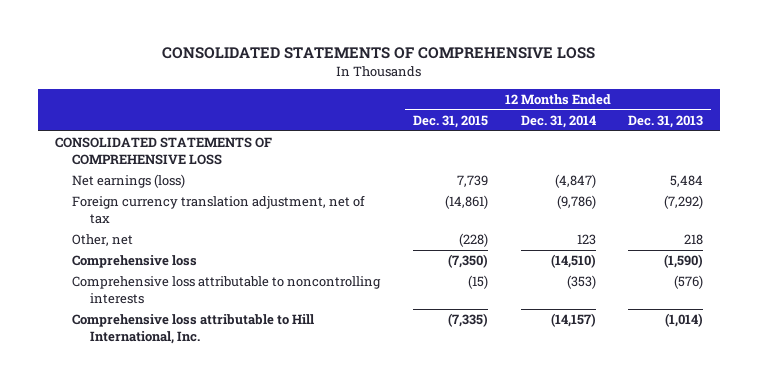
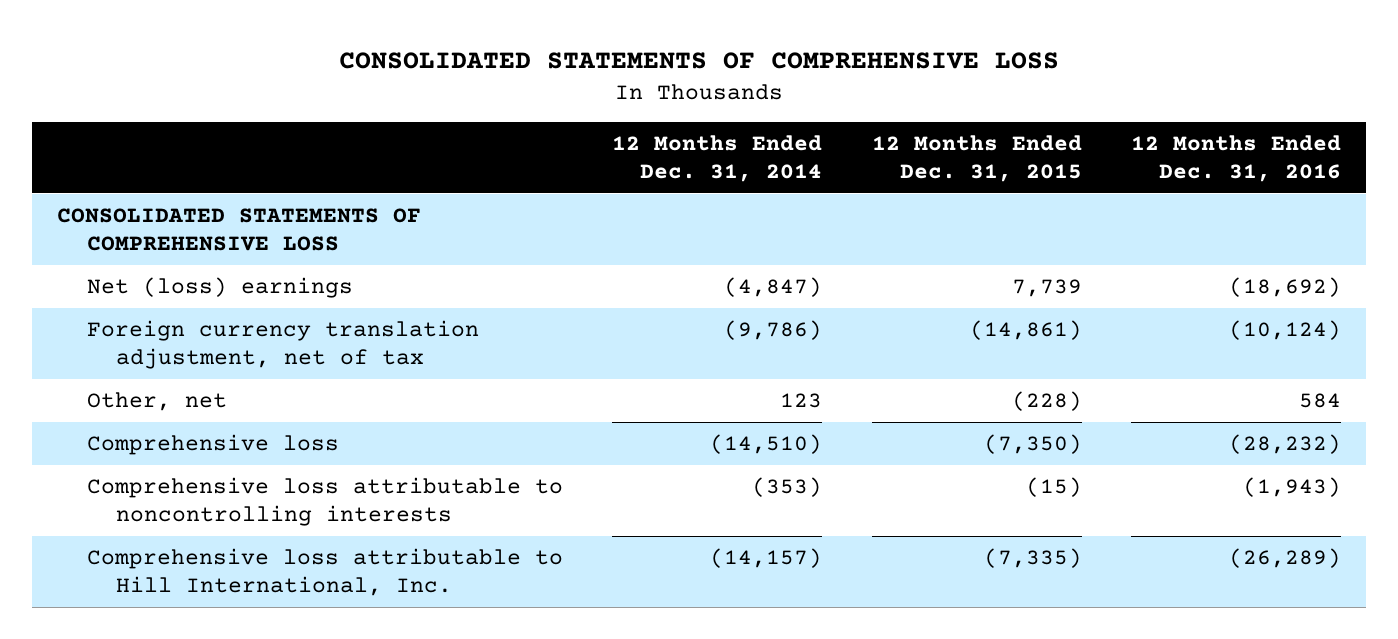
- | 12 Months Ended Dec. 31, 2015 | 12 Months Ended Dec. 31, 2014 | 12 Months Ended Dec. 31, 2013
+ | 12 Months Ended Dec. 31, 2014 | 12 Months Ended Dec. 31, 2015 | 12 Months Ended Dec. 31, 2016
- Net earnings (loss) | 7,739 | (4,847) | 5,484
+ Net (loss) earnings | (4,847) | 7,739 | (18,692)

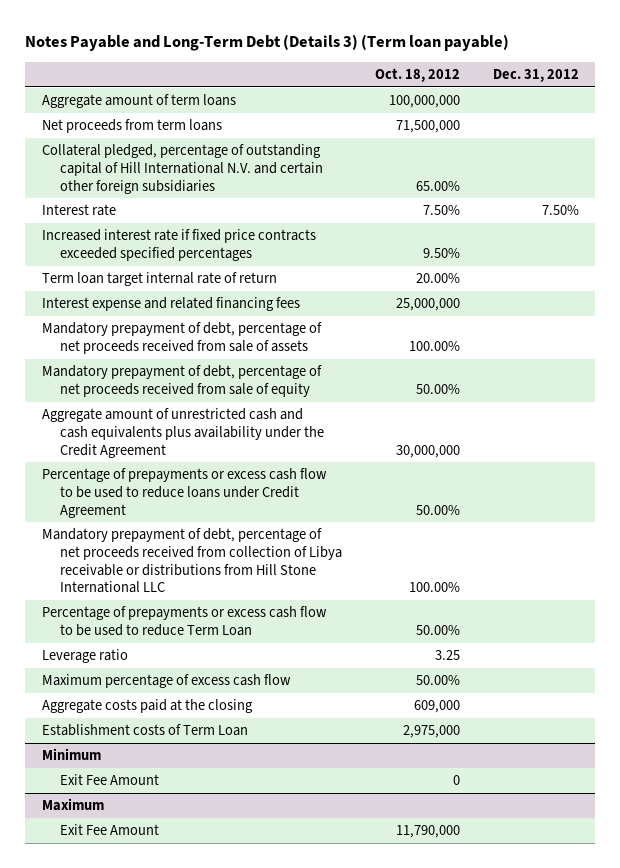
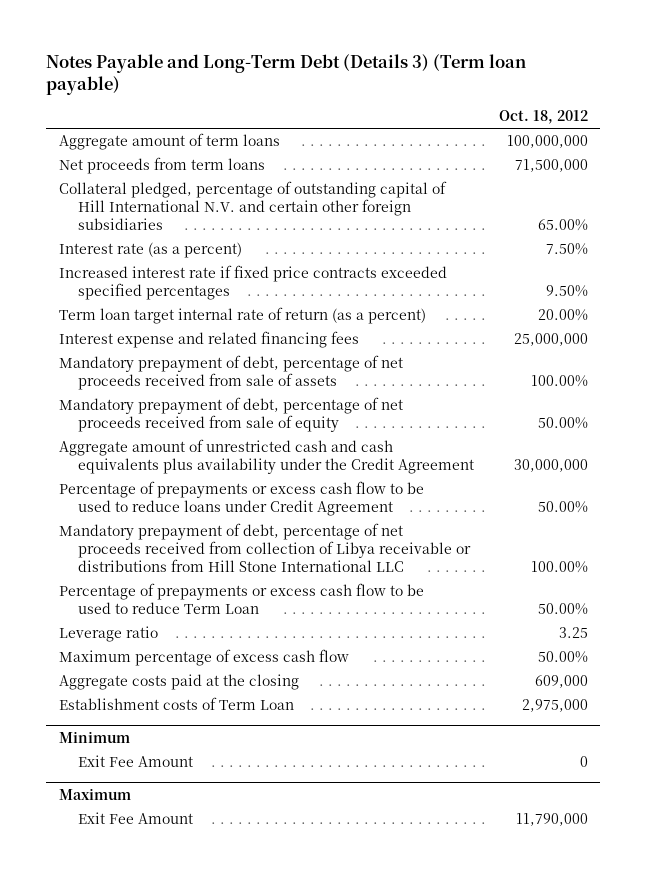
- | Oct. 18, 2012 | Dec. 31, 2012
+ | Oct. 18, 2012
- Interest rate | 7.50% | 7.50%
+ Interest rate (as a percent) | 7.50%
- Term loan target internal rate of return | 20.00% |
+ Term loan target internal rate of return (as a percent) | 20.00%

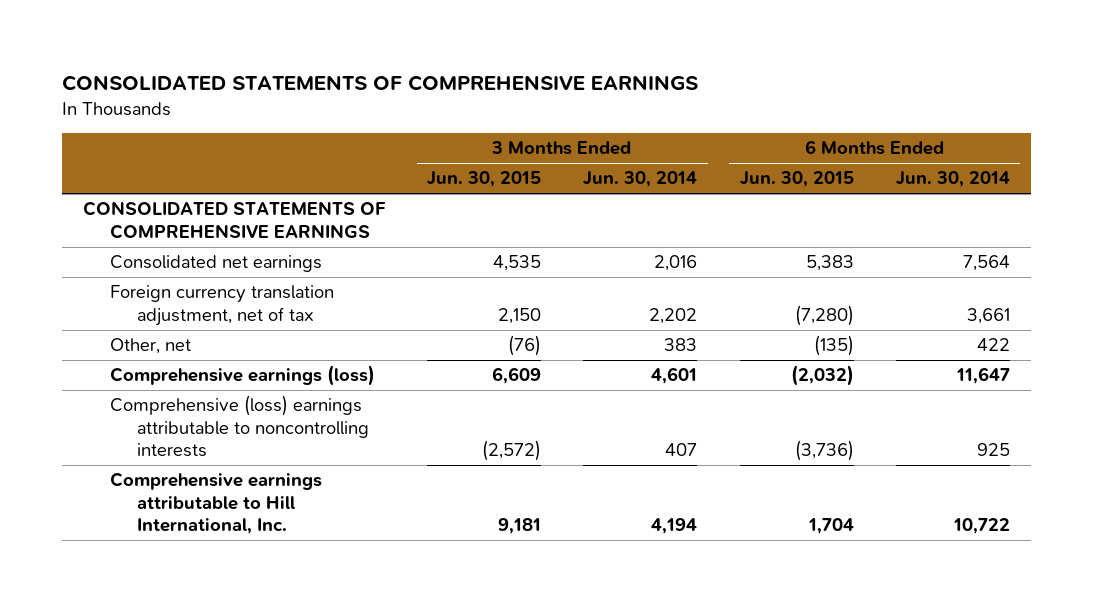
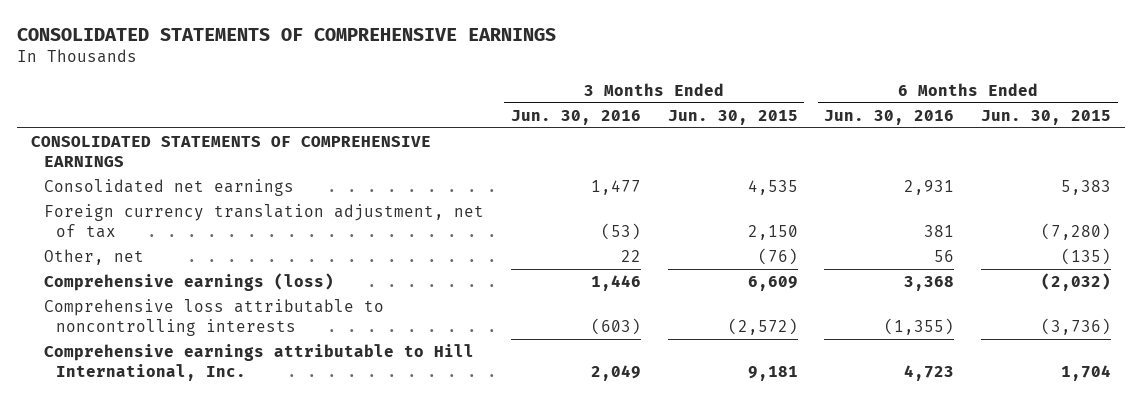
- | 3 Months Ended Jun. 30, 2015 | 3 Months Ended Jun. 30, 2014 | 6 Months Ended Jun. 30, 2015 | 6 Months Ended Jun. 30, 2014
+ | 3 Months Ended Jun. 30, 2016 | 3 Months Ended Jun. 30, 2015 | 6 Months Ended Jun. 30, 2016 | 6 Months Ended Jun. 30, 2015
- Comprehensive (loss) earnings attributable to noncontrolling interests | (2,572) | 407 | (3,736) | 925
+ Comprehensive loss attributable to noncontrolling interests | (603) | (2,572) | (1,355) | (3,736)

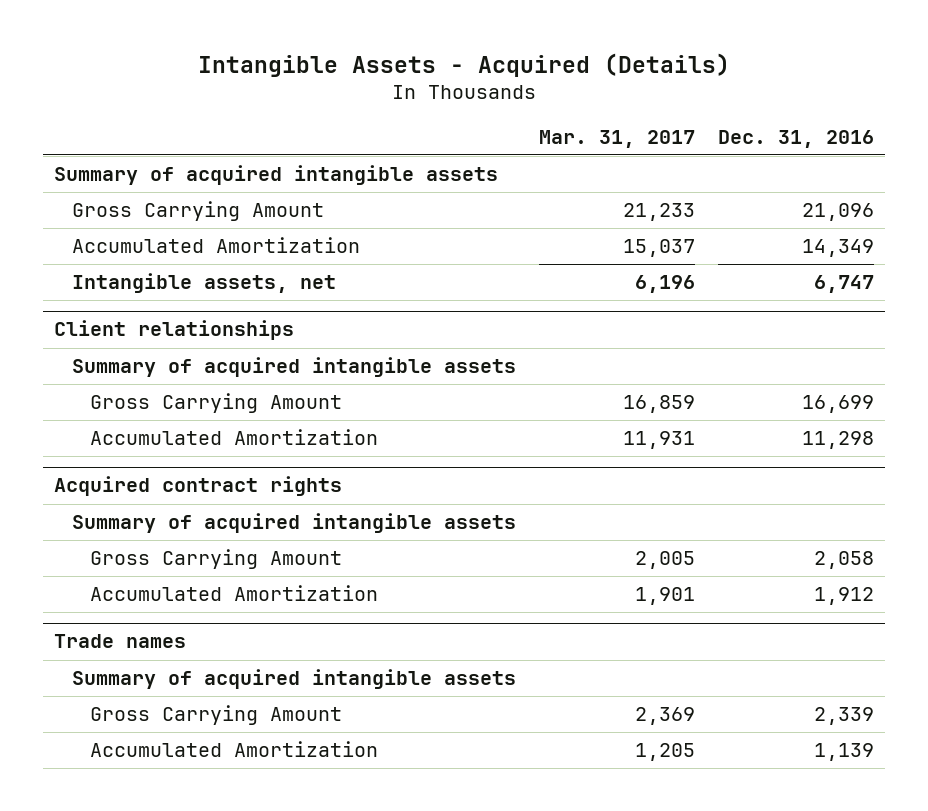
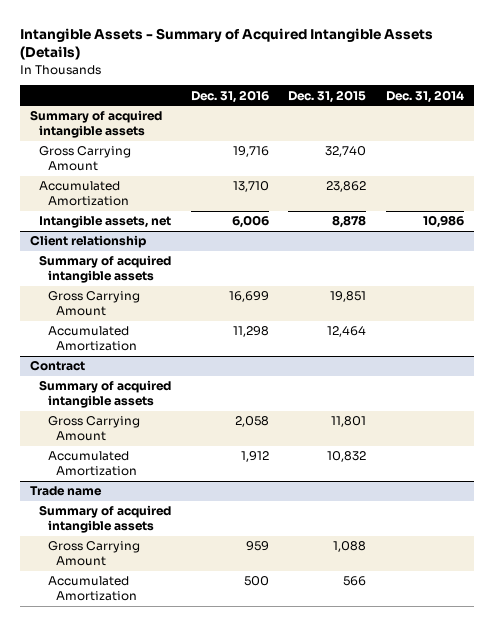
- Intangible Assets - Acquired (Details)
+ Intangible Assets - Summary of Acquired Intangible Assets (Details)
- | Mar. 31, 2017 | Dec. 31, 2016
+ | Dec. 31, 2016 | Dec. 31, 2015 | Dec. 31, 2014
- Gross Carrying Amount | 21,233 | 21,096
- Accumulated Amortization | 15,037 | 14,349
- Intangible assets, net | 6,196 | 6,747
- Client relationships
+ Gross Carrying Amount | 19,716 | 32,740 |
+ Accumulated Amortization | 13,710 | 23,862 |
+ Intangible assets, net | 6,006 | 8,878 | 10,986
+ Client relationship
- Acquired contract rights
+ Contract
- Trade names
+ Trade name
- Gross Carrying Amount | 2,369 | 2,339
- Accumulated Amortization | 1,205 | 1,139
+ Gross Carrying Amount | 959 | 1,088 |
+ Accumulated Amortization | 500 | 566 |

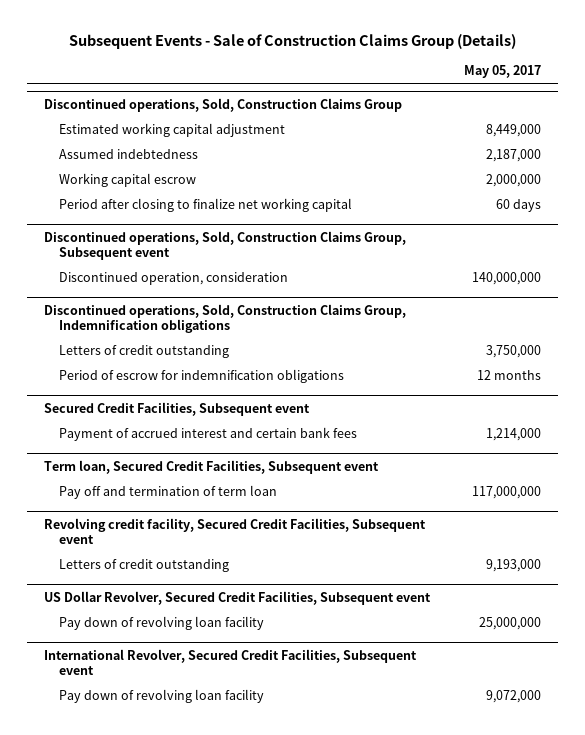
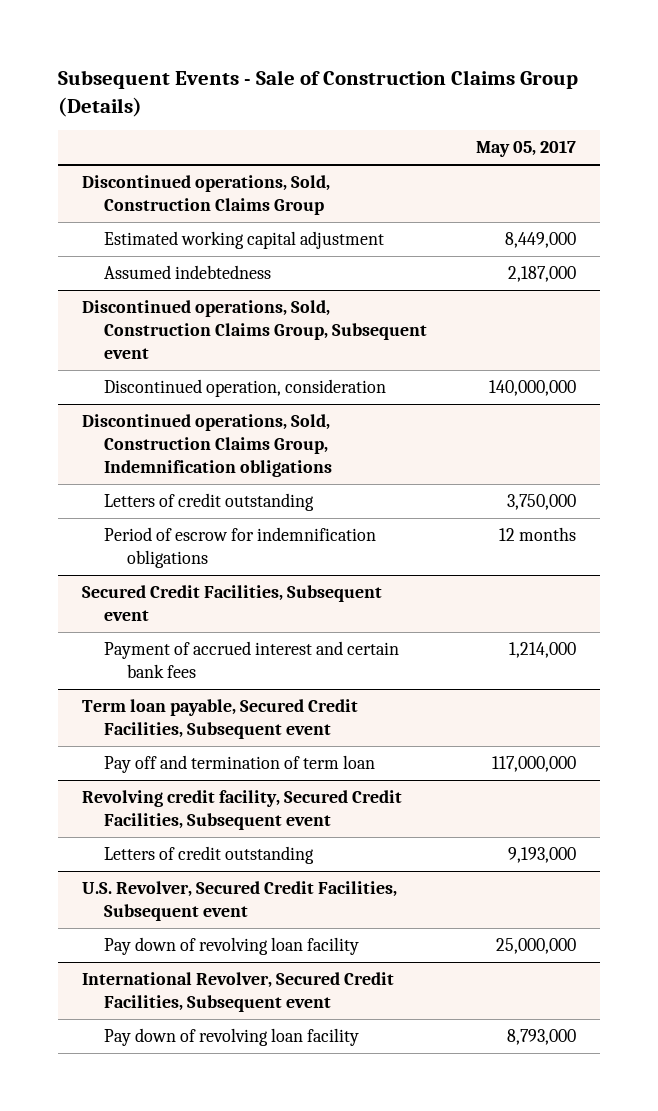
@ Discontinued operations, Sold, Construction Claims Group
- Working capital escrow | 2,000,000
- Period after closing to finalize net working capital | 60 days
- Term loan, Secured Credit Facilities, Subsequent event
+ Term loan payable, Secured Credit Facilities, Subsequent event
- US Dollar Revolver, Secured Credit Facilities, Subsequent event
+ U.S. Revolver, Secured Credit Facilities, Subsequent event
@ International Revolver, Secured Credit Facilities, Subsequent event
- Pay down of revolving loan facility | 9,072,000
+ Pay down of revolving loan facility | 8,793,000

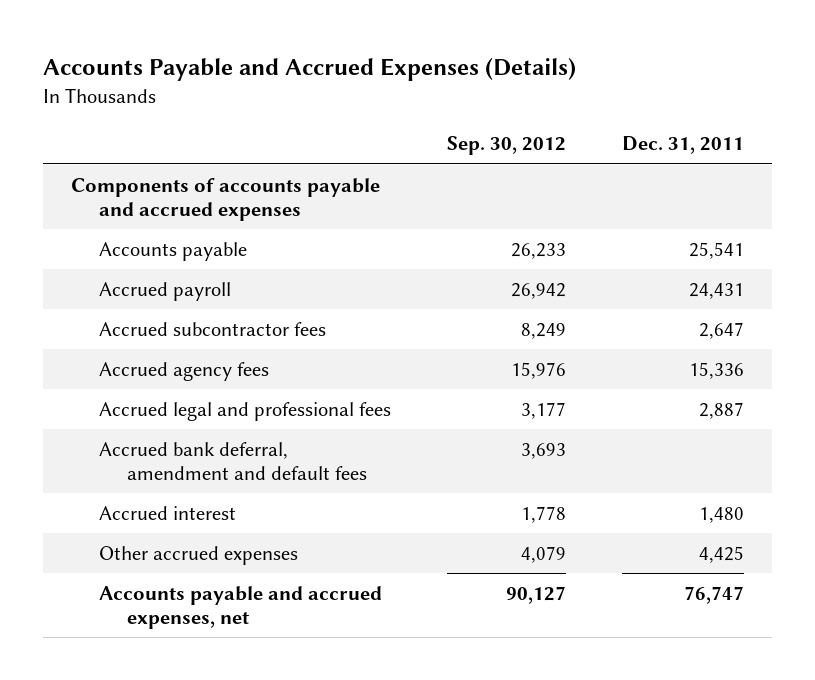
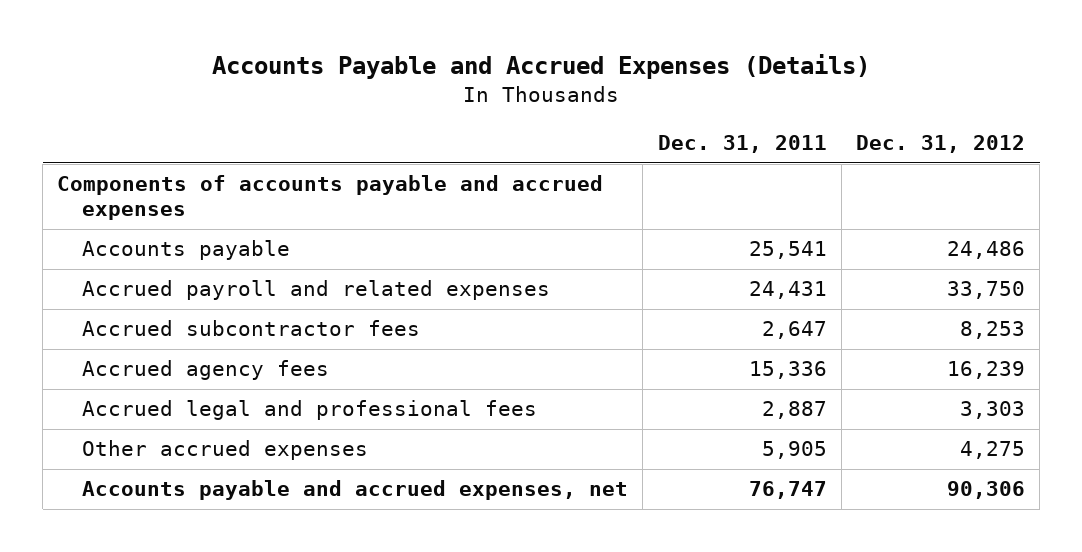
- | Sep. 30, 2012 | Dec. 31, 2011
+ | Dec. 31, 2011 | Dec. 31, 2012
- Accrued payroll | 26,942 | 24,431
+ Accrued payroll and related expenses | 24,431 | 33,750
- Accrued bank deferral, amendment and default fees | 3,693 |
- Accrued interest | 1,778 | 1,480
- Other accrued expenses | 4,079 | 4,425
+ Other accrued expenses | 5,905 | 4,275

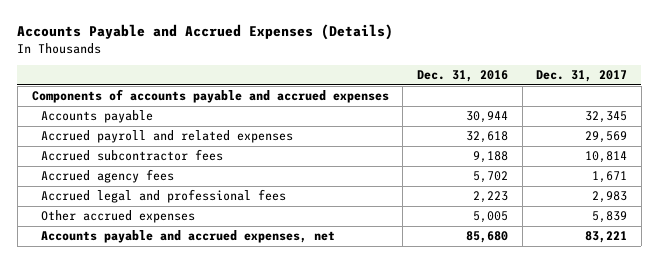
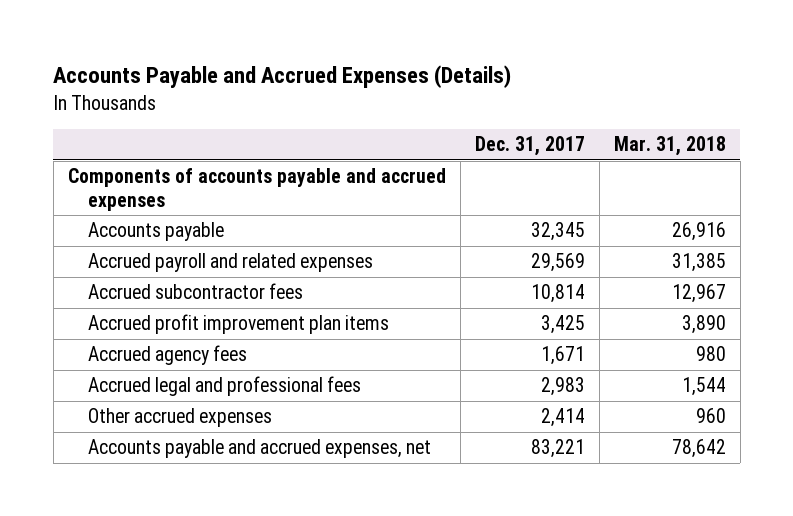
- | Dec. 31, 2016 | Dec. 31, 2017
+ | Dec. 31, 2017 | Mar. 31, 2018
+ Accrued profit improvement plan items | 3,425 | 3,890
- Other accrued expenses | 5,005 | 5,839
+ Other accrued expenses | 2,414 | 960

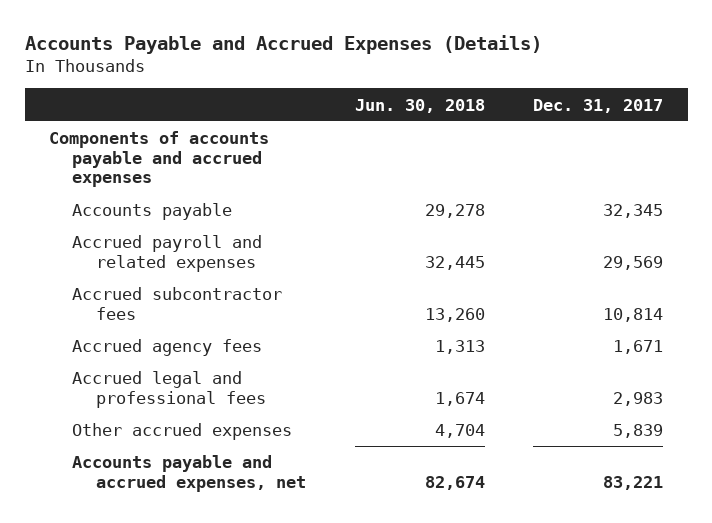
- | Dec. 31, 2017 | Mar. 31, 2018
+ | Jun. 30, 2018 | Dec. 31, 2017
- Accrued profit improvement plan items | 3,425 | 3,890
- Other accrued expenses | 2,414 | 960
+ Other accrued expenses | 4,704 | 5,839

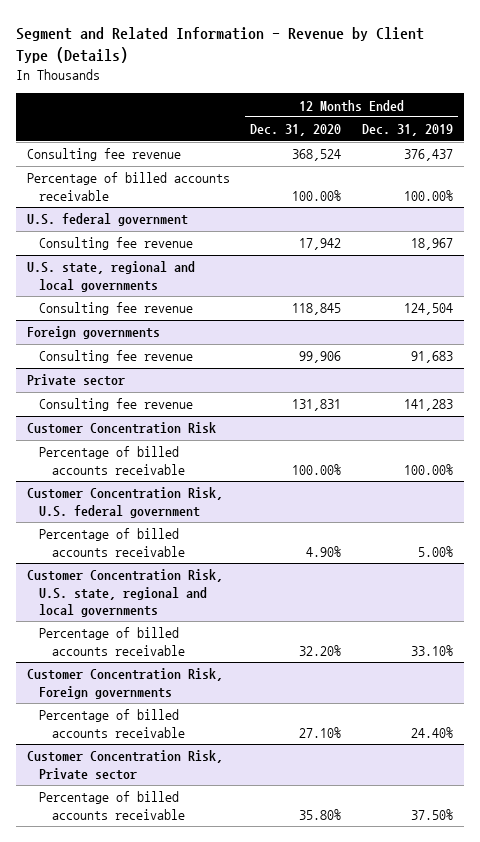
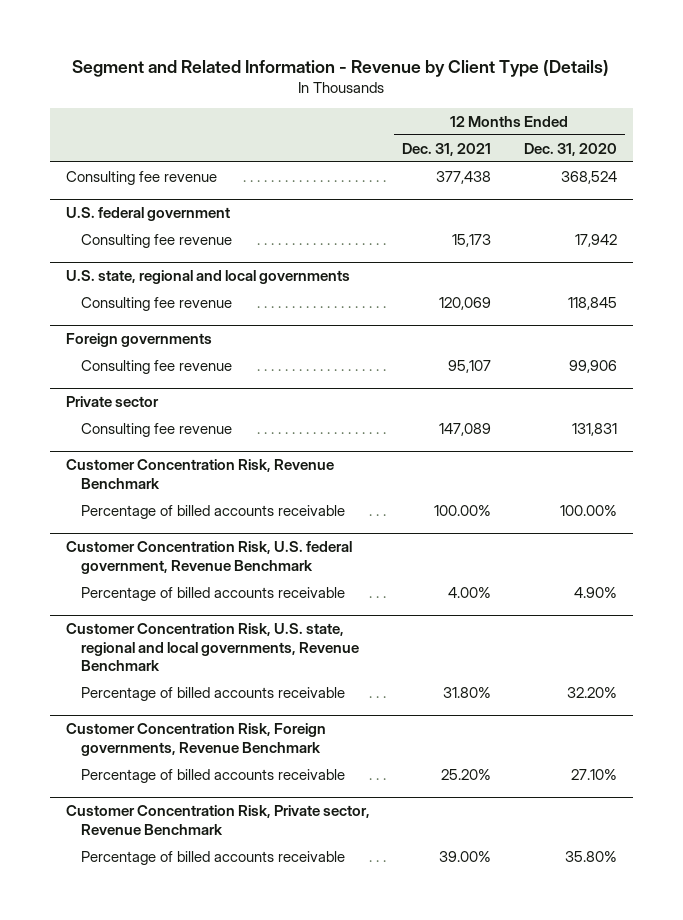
- | 12 Months Ended Dec. 31, 2020 | 12 Months Ended Dec. 31, 2019
+ | 12 Months Ended Dec. 31, 2021 | 12 Months Ended Dec. 31, 2020
- Percentage of billed accounts receivable | 100.00% | 100.00%
- Customer Concentration Risk
+ Customer Concentration Risk, Revenue Benchmark
- Customer Concentration Risk, U.S. federal government
+ Customer Concentration Risk, U.S. federal government, Revenue Benchmark
- Customer Concentration Risk, U.S. state, regional and local governments
+ Customer Concentration Risk, U.S. state, regional and local governments, Revenue Benchmark
- Customer Concentration Risk, Foreign governments
+ Customer Concentration Risk, Foreign governments, Revenue Benchmark
- Customer Concentration Risk, Private sector
+ Customer Concentration Risk, Private sector, Revenue Benchmark

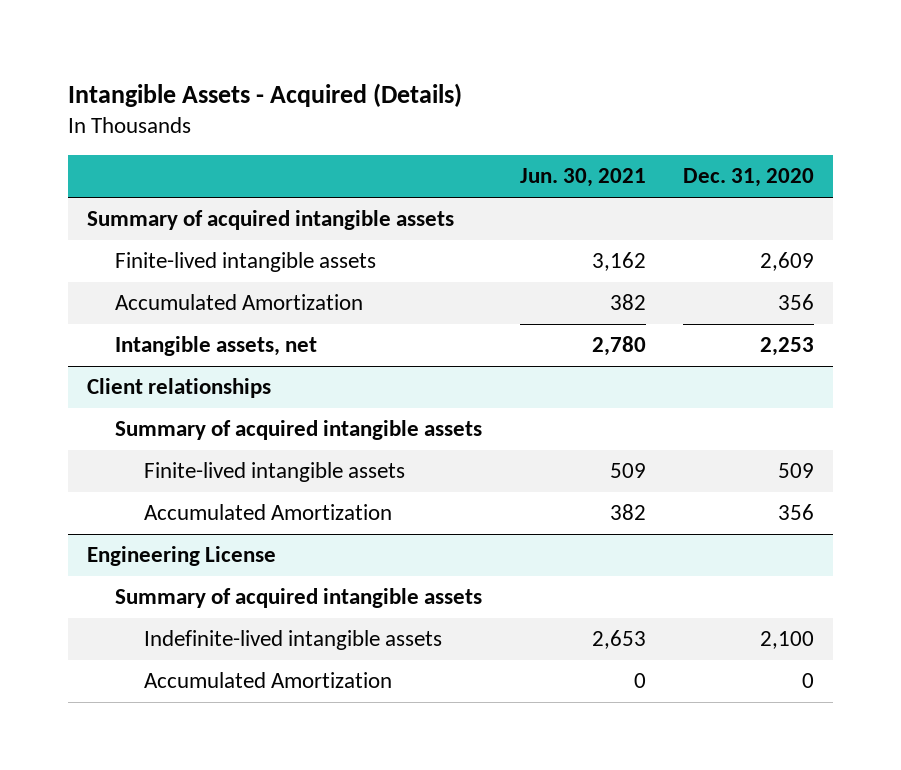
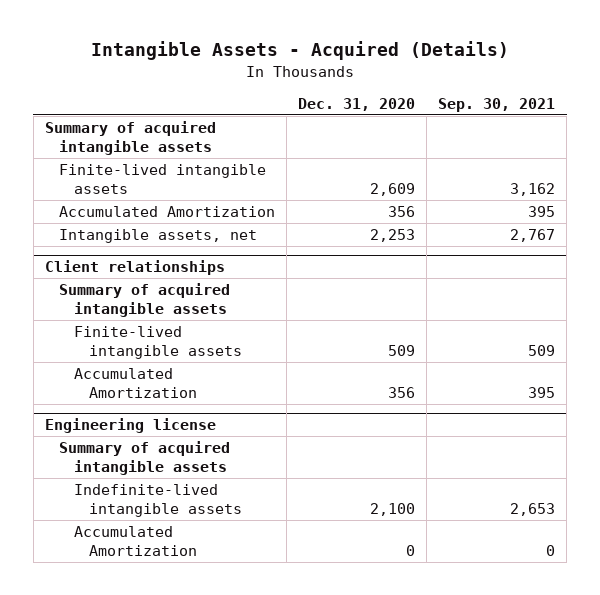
- | Jun. 30, 2021 | Dec. 31, 2020
+ | Dec. 31, 2020 | Sep. 30, 2021
- Engineering License
+ Engineering license

